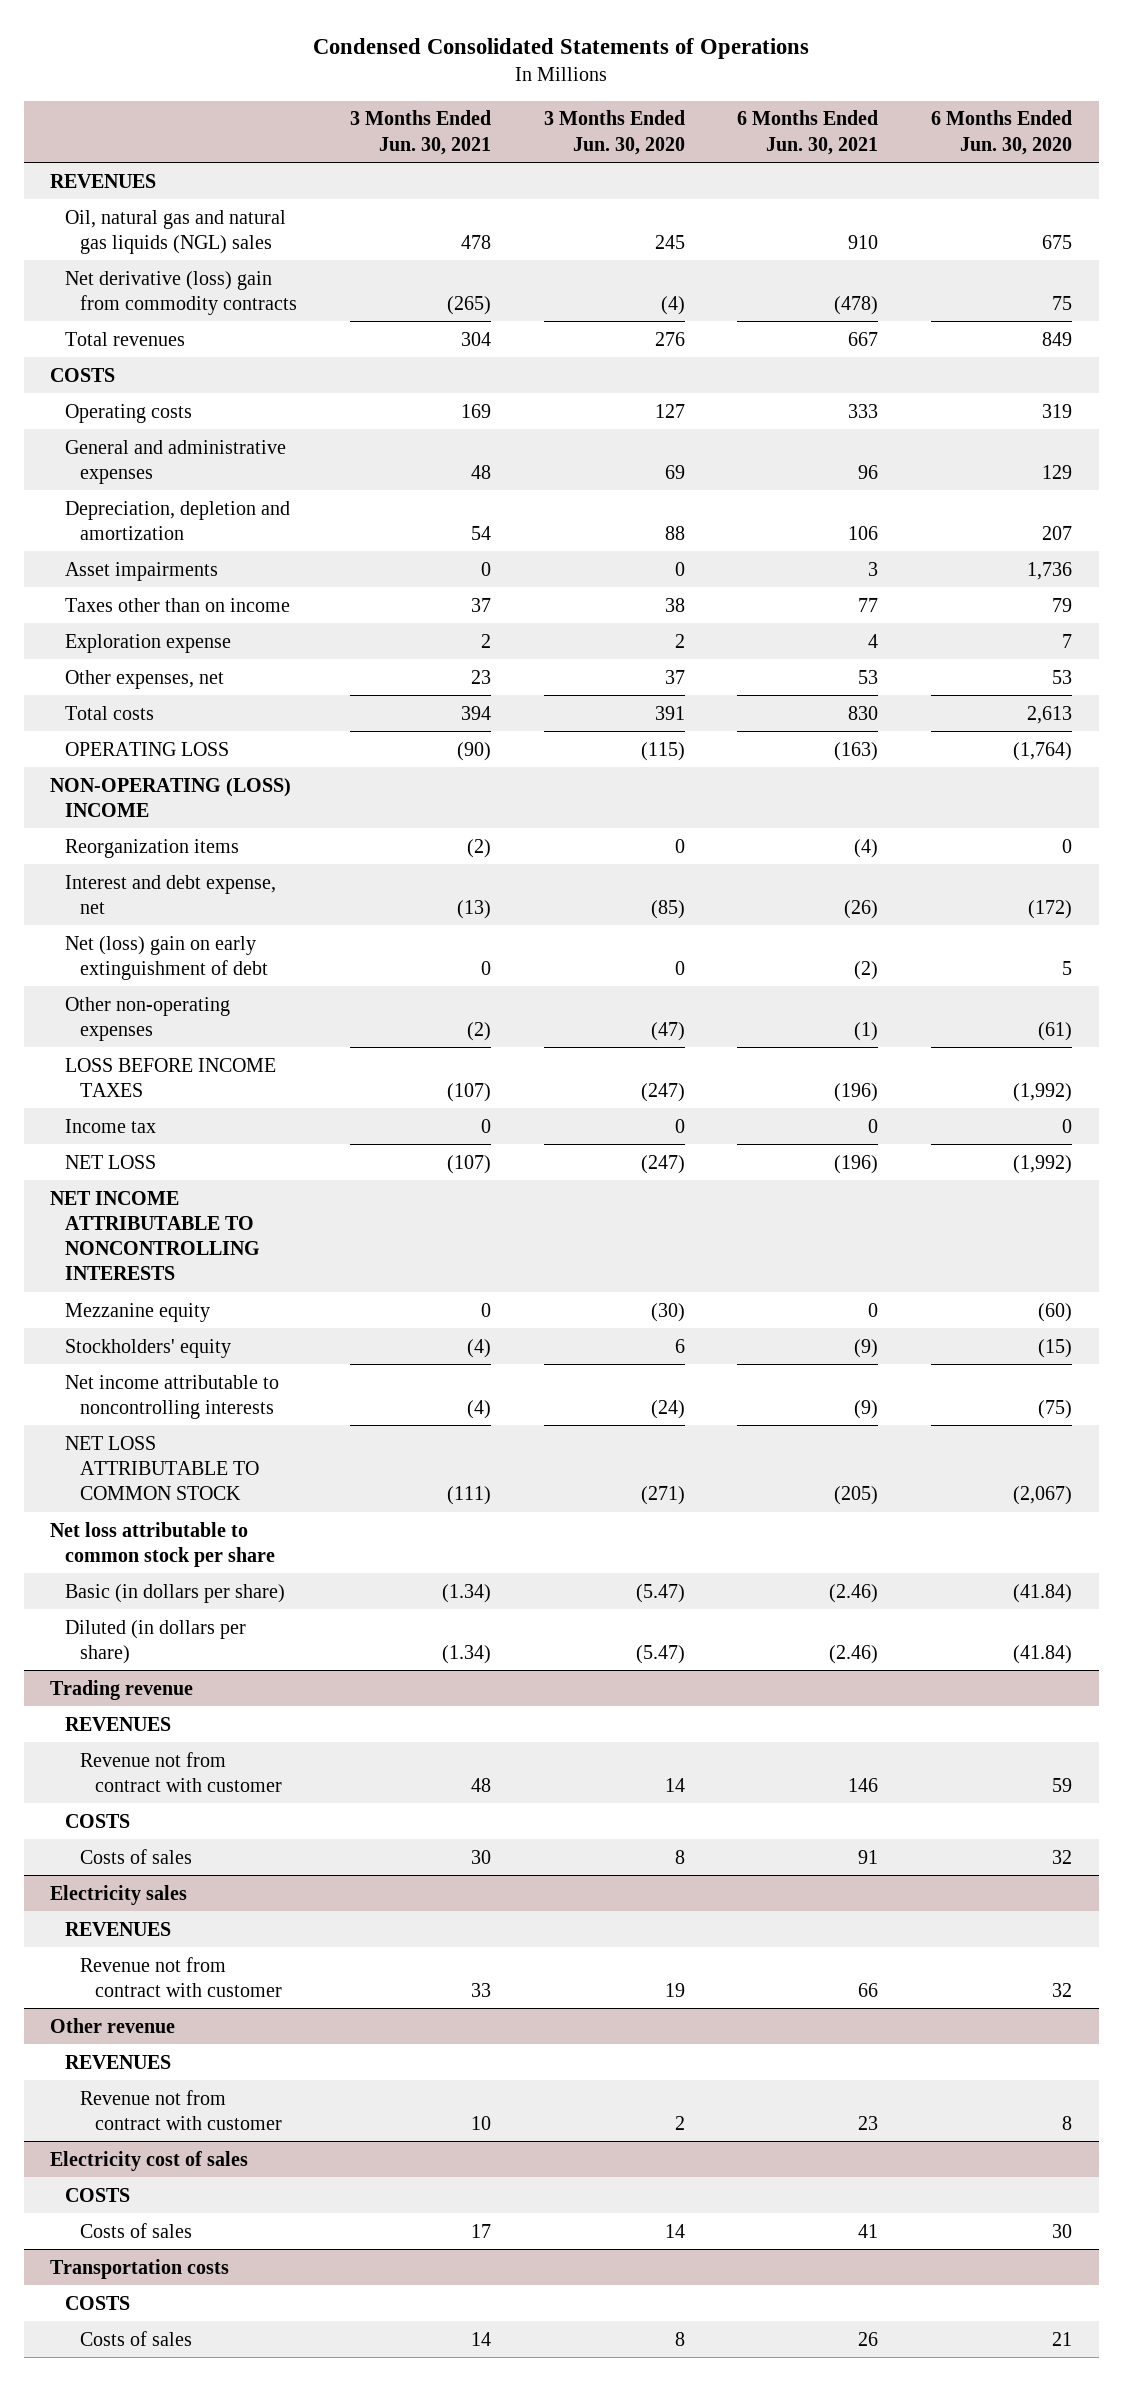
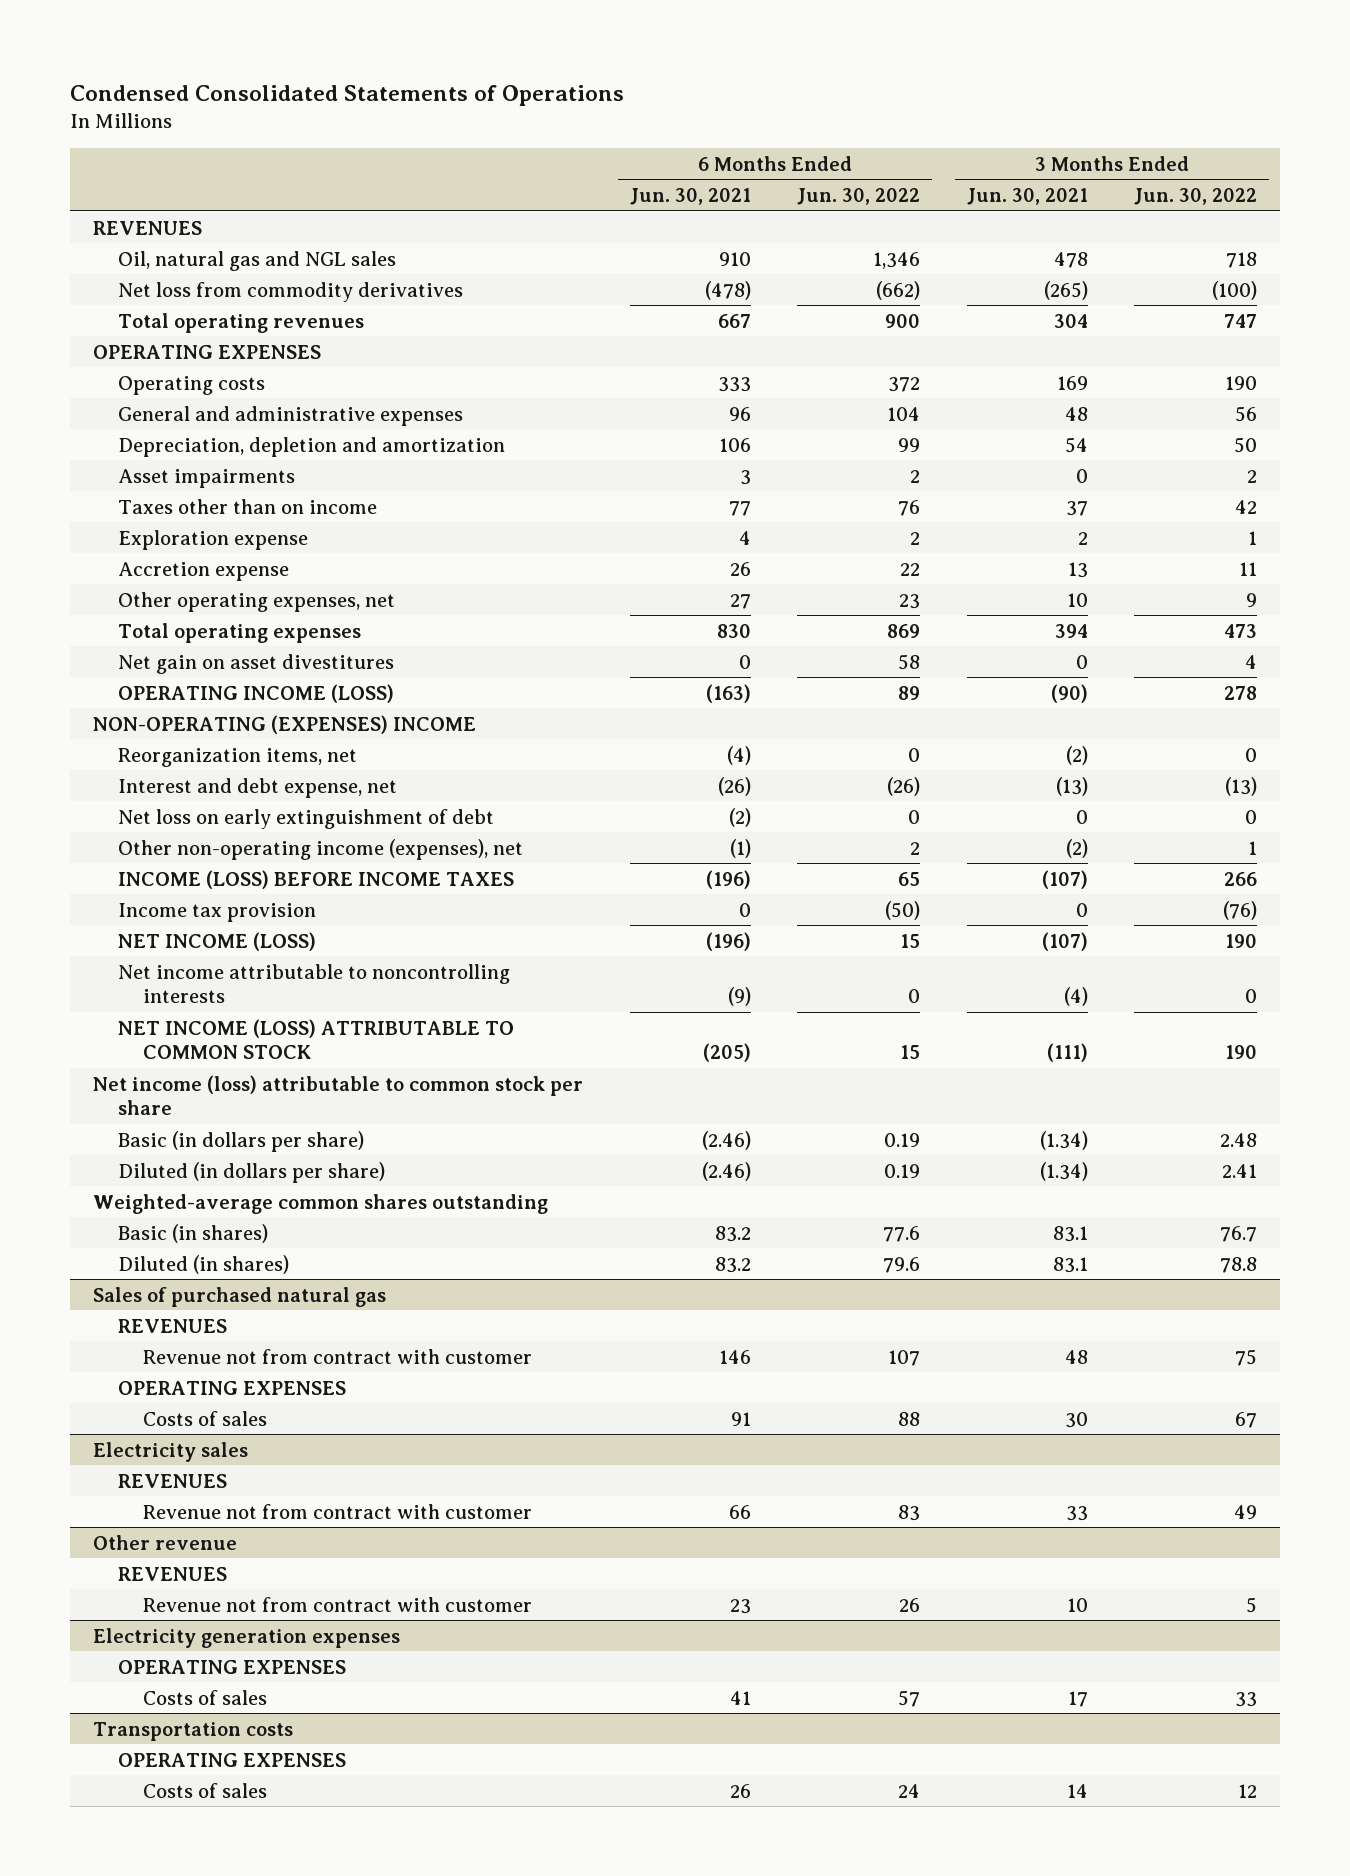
- | 3 Months Ended Jun. 30, 2021 | 3 Months Ended Jun. 30, 2020 | 6 Months Ended Jun. 30, 2021 | 6 Months Ended Jun. 30, 2020
+ | 6 Months Ended Jun. 30, 2021 | 6 Months Ended Jun. 30, 2022 | 3 Months Ended Jun. 30, 2021 | 3 Months Ended Jun. 30, 2022
- Oil, natural gas and natural gas liquids (NGL) sales | 478 | 245 | 910 | 675
- Net derivative (loss) gain from commodity contracts | (265) | (4) | (478) | 75
- Total revenues | 304 | 276 | 667 | 849
- COSTS
+ Oil, natural gas and NGL sales | 910 | 1,346 | 478 | 718
+ Net loss from commodity derivatives | (478) | (662) | (265) | (100)
+ Total operating revenues | 667 | 900 | 304 | 747
+ OPERATING EXPENSES
- Other expenses, net | 23 | 37 | 53 | 53
- Total costs | 394 | 391 | 830 | 2,613
- OPERATING LOSS | (90) | (115) | (163) | (1,764)
- NON-OPERATING (LOSS) INCOME
- Reorganization items | (2) | 0 | (4) | 0
+ Accretion expense | 26 | 22 | 13 | 11
+ Other operating expenses, net | 27 | 23 | 10 | 9
+ Total operating expenses | 830 | 869 | 394 | 473
+ Net gain on asset divestitures | 0 | 58 | 0 | 4
+ OPERATING INCOME (LOSS) | (163) | 89 | (90) | 278
+ NON-OPERATING (EXPENSES) INCOME
+ Reorganization items, net | (4) | 0 | (2) | 0
- Net (loss) gain on early extinguishment of debt | 0 | 0 | (2) | 5
- Other non-operating expenses | (2) | (47) | (1) | (61)
- LOSS BEFORE INCOME TAXES | (107) | (247) | (196) | (1,992)
- Income tax | 0 | 0 | 0 | 0
- NET LOSS | (107) | (247) | (196) | (1,992)
- NET INCOME ATTRIBUTABLE TO NONCONTROLLING INTERESTS
- Mezzanine equity | 0 | (30) | 0 | (60)
- Stockholders' equity | (4) | 6 | (9) | (15)
+ Net loss on early extinguishment of debt | (2) | 0 | 0 | 0
+ Other non-operating income (expenses), net | (1) | 2 | (2) | 1
+ INCOME (LOSS) BEFORE INCOME TAXES | (196) | 65 | (107) | 266
+ Income tax provision | 0 | (50) | 0 | (76)
+ NET INCOME (LOSS) | (196) | 15 | (107) | 190
- NET LOSS ATTRIBUTABLE TO COMMON STOCK | (111) | (271) | (205) | (2,067)
- Net loss attributable to common stock per share
+ NET INCOME (LOSS) ATTRIBUTABLE TO COMMON STOCK | (205) | 15 | (111) | 190
+ Net income (loss) attributable to common stock per share
- Trading revenue
+ Weighted-average common shares outstanding
+ Basic (in shares) | 83.2 | 77.6 | 83.1 | 76.7
+ Diluted (in shares) | 83.2 | 79.6 | 83.1 | 78.8
+ Sales of purchased natural gas
- COSTS
+ OPERATING EXPENSES
- Electricity cost of sales
- COSTS
+ Electricity generation expenses
+ OPERATING EXPENSES
@ Transportation costs
- COSTS
+ OPERATING EXPENSES

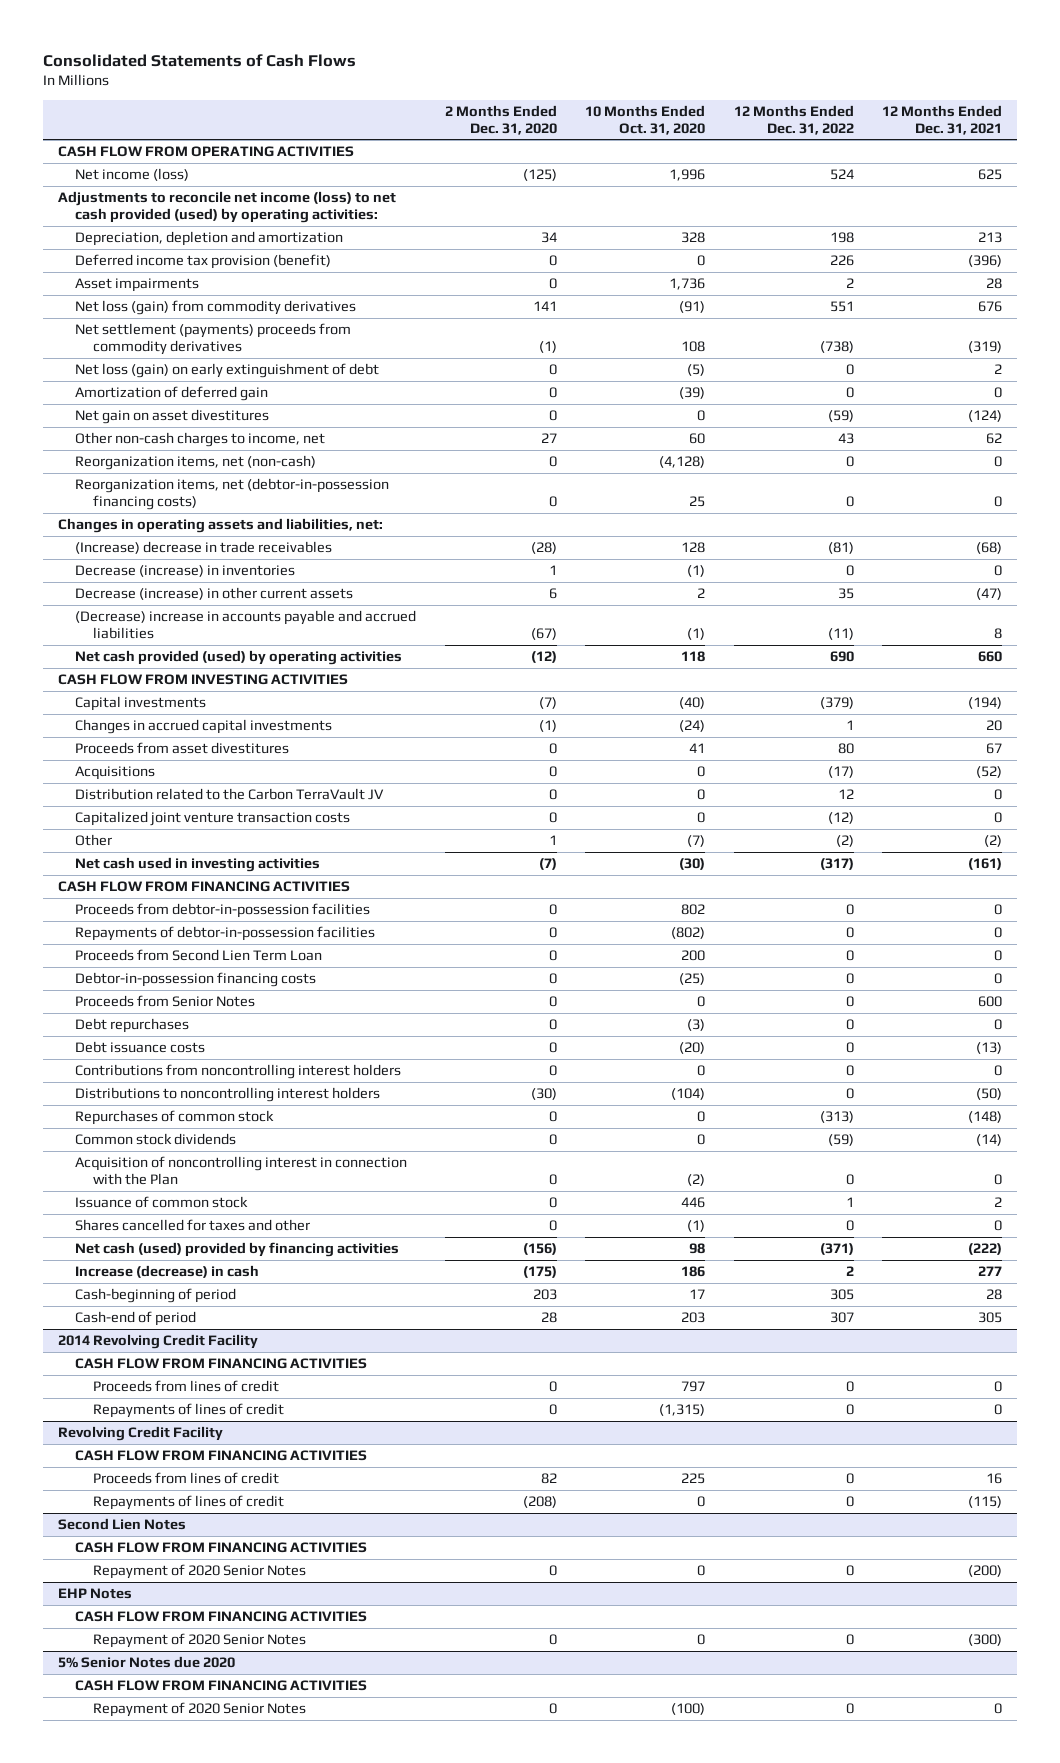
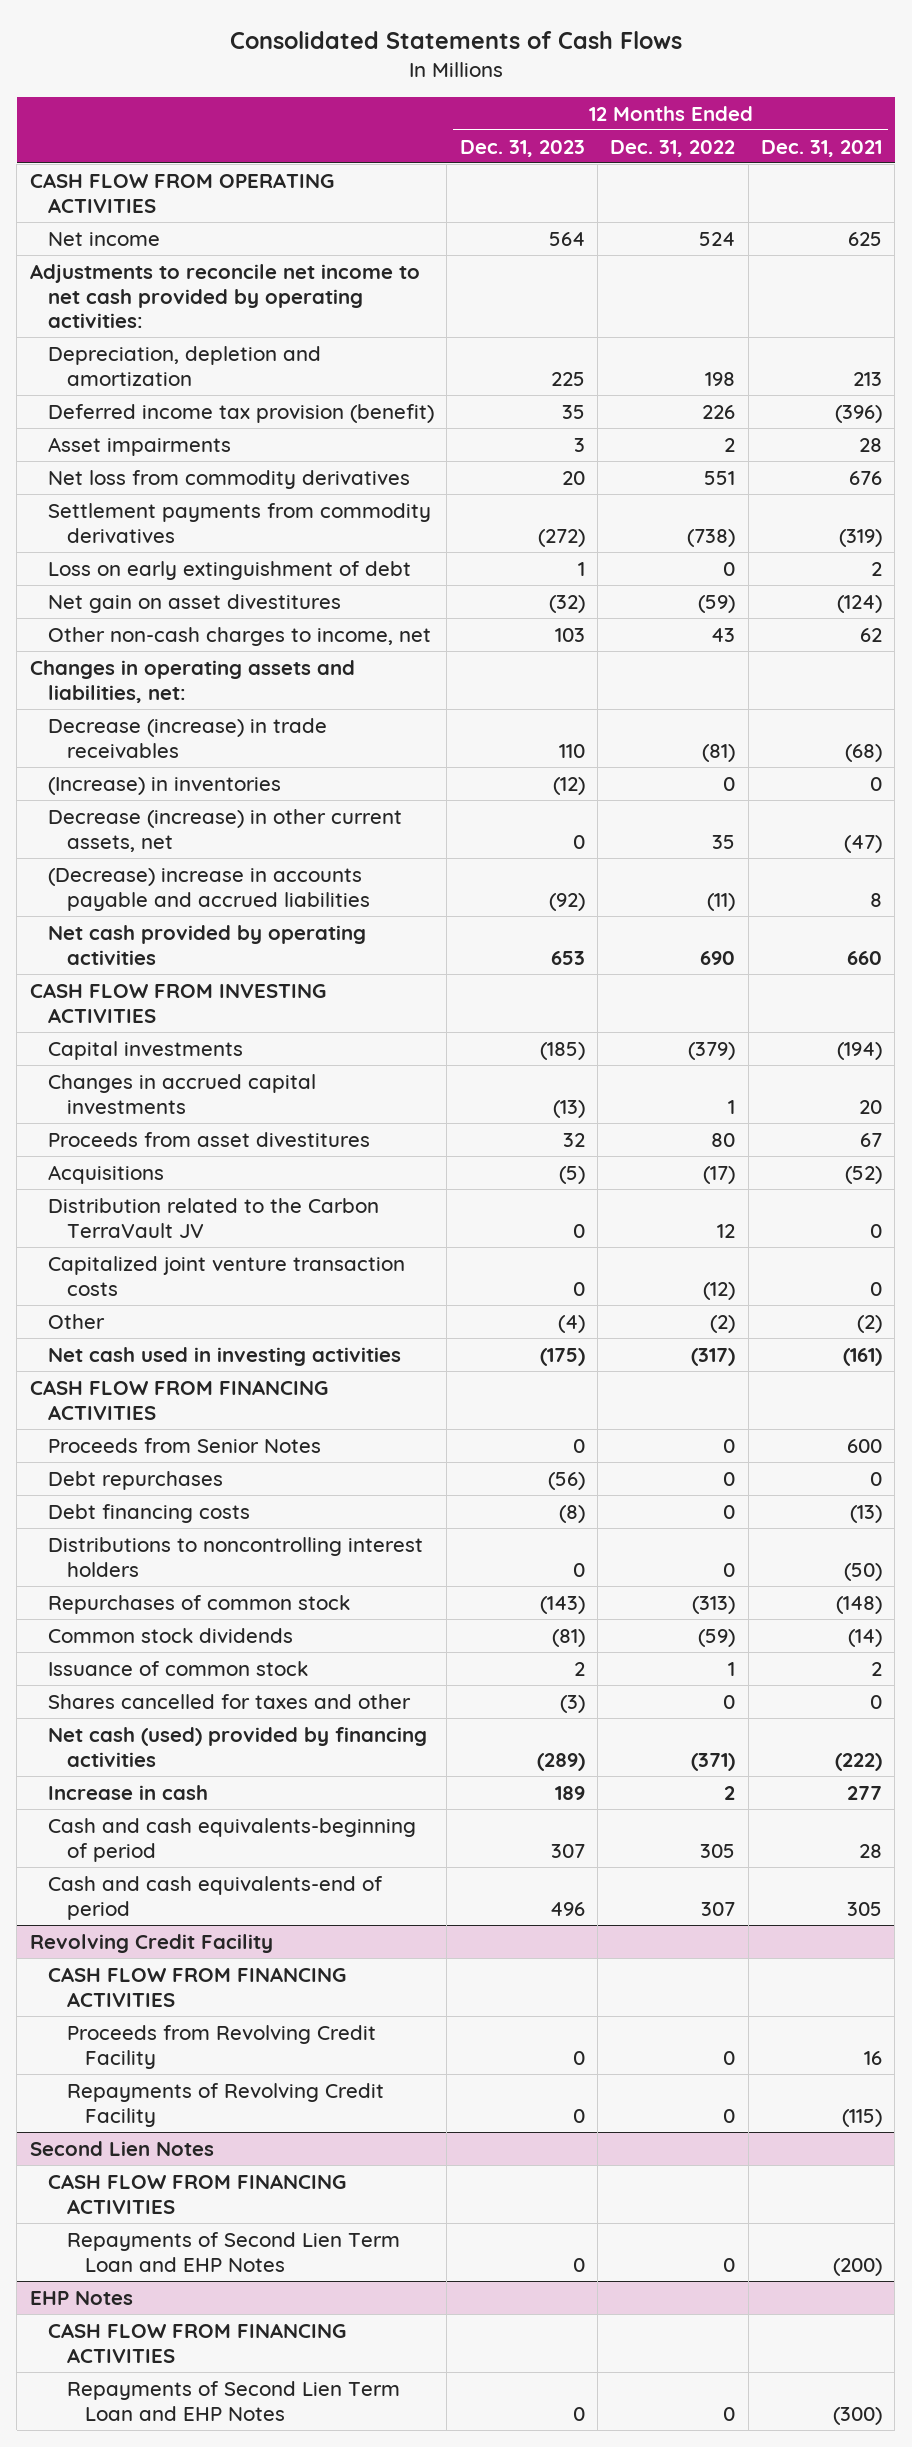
- | 2 Months Ended Dec. 31, 2020 | 10 Months Ended Oct. 31, 2020 | 12 Months Ended Dec. 31, 2022 | 12 Months Ended Dec. 31, 2021
+ | 12 Months Ended Dec. 31, 2023 | 12 Months Ended Dec. 31, 2022 | 12 Months Ended Dec. 31, 2021
- Net income (loss) | (125) | 1,996 | 524 | 625
- Adjustments to reconcile net income (loss) to net cash provided (used) by operating activities:
+ Net income | 564 | 524 | 625
+ Adjustments to reconcile net income to net cash provided by operating activities:
- Net loss (gain) from commodity derivatives | 141 | (91) | 551 | 676
- Net settlement (payments) proceeds from commodity derivatives | (1) | 108 | (738) | (319)
- Net loss (gain) on early extinguishment of debt | 0 | (5) | 0 | 2
- Amortization of deferred gain | 0 | (39) | 0 | 0
+ Net loss from commodity derivatives | 20 | 551 | 676
+ Settlement payments from commodity derivatives | (272) | (738) | (319)
+ Loss on early extinguishment of debt | 1 | 0 | 2
- Reorganization items, net (non-cash) | 0 | (4,128) | 0 | 0
- Reorganization items, net (debtor-in-possession financing costs) | 0 | 25 | 0 | 0
- (Increase) decrease in trade receivables | (28) | 128 | (81) | (68)
- Decrease (increase) in inventories | 1 | (1) | 0 | 0
- Decrease (increase) in other current assets | 6 | 2 | 35 | (47)
+ Decrease (increase) in trade receivables | 110 | (81) | (68)
+ (Increase) in inventories | (12) | 0 | 0
+ Decrease (increase) in other current assets, net | 0 | 35 | (47)
- Net cash provided (used) by operating activities | (12) | 118 | 690 | 660
+ Net cash provided by operating activities | 653 | 690 | 660
- Proceeds from debtor-in-possession facilities | 0 | 802 | 0 | 0
- Repayments of debtor-in-possession facilities | 0 | (802) | 0 | 0
- Proceeds from Second Lien Term Loan | 0 | 200 | 0 | 0
- Debtor-in-possession financing costs | 0 | (25) | 0 | 0
- Debt issuance costs | 0 | (20) | 0 | (13)
- Contributions from noncontrolling interest holders | 0 | 0 | 0 | 0
+ Debt financing costs | (8) | 0 | (13)
- Acquisition of noncontrolling interest in connection with the Plan | 0 | (2) | 0 | 0
- Increase (decrease) in cash | (175) | 186 | 2 | 277
- Cash-beginning of period | 203 | 17 | 305 | 28
- Cash-end of period | 28 | 203 | 307 | 305
- 2014 Revolving Credit Facility
- CASH FLOW FROM FINANCING ACTIVITIES
- Proceeds from lines of credit | 0 | 797 | 0 | 0
- Repayments of lines of credit | 0 | (1,315) | 0 | 0
+ Increase in cash | 189 | 2 | 277
+ Cash and cash equivalents-beginning of period | 307 | 305 | 28
+ Cash and cash equivalents-end of period | 496 | 307 | 305
@ Revolving Credit Facility
- Proceeds from lines of credit | 82 | 225 | 0 | 16
- Repayments of lines of credit | (208) | 0 | 0 | (115)
+ Proceeds from Revolving Credit Facility | 0 | 0 | 16
+ Repayments of Revolving Credit Facility | 0 | 0 | (115)
@ Second Lien Notes
- Repayment of 2020 Senior Notes | 0 | 0 | 0 | (200)
+ Repayments of Second Lien Term Loan and EHP Notes | 0 | 0 | (200)
@ EHP Notes
- Repayment of 2020 Senior Notes | 0 | 0 | 0 | (300)
- 5% Senior Notes due 2020
- CASH FLOW FROM FINANCING ACTIVITIES
- Repayment of 2020 Senior Notes | 0 | (100) | 0 | 0
@ EHP Notes
+ Repayments of Second Lien Term Loan and EHP Notes | 0 | 0 | (300)

